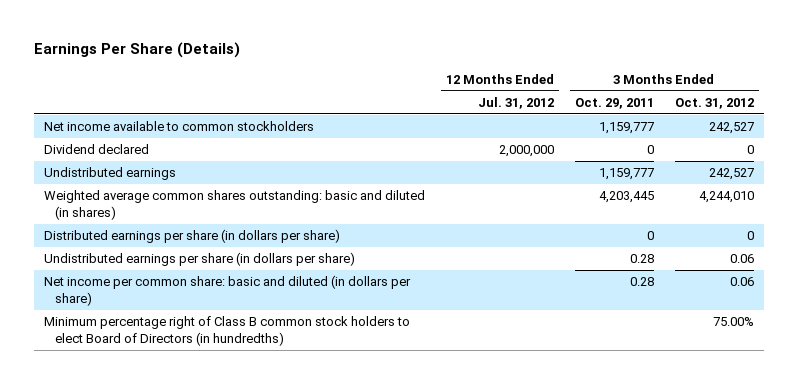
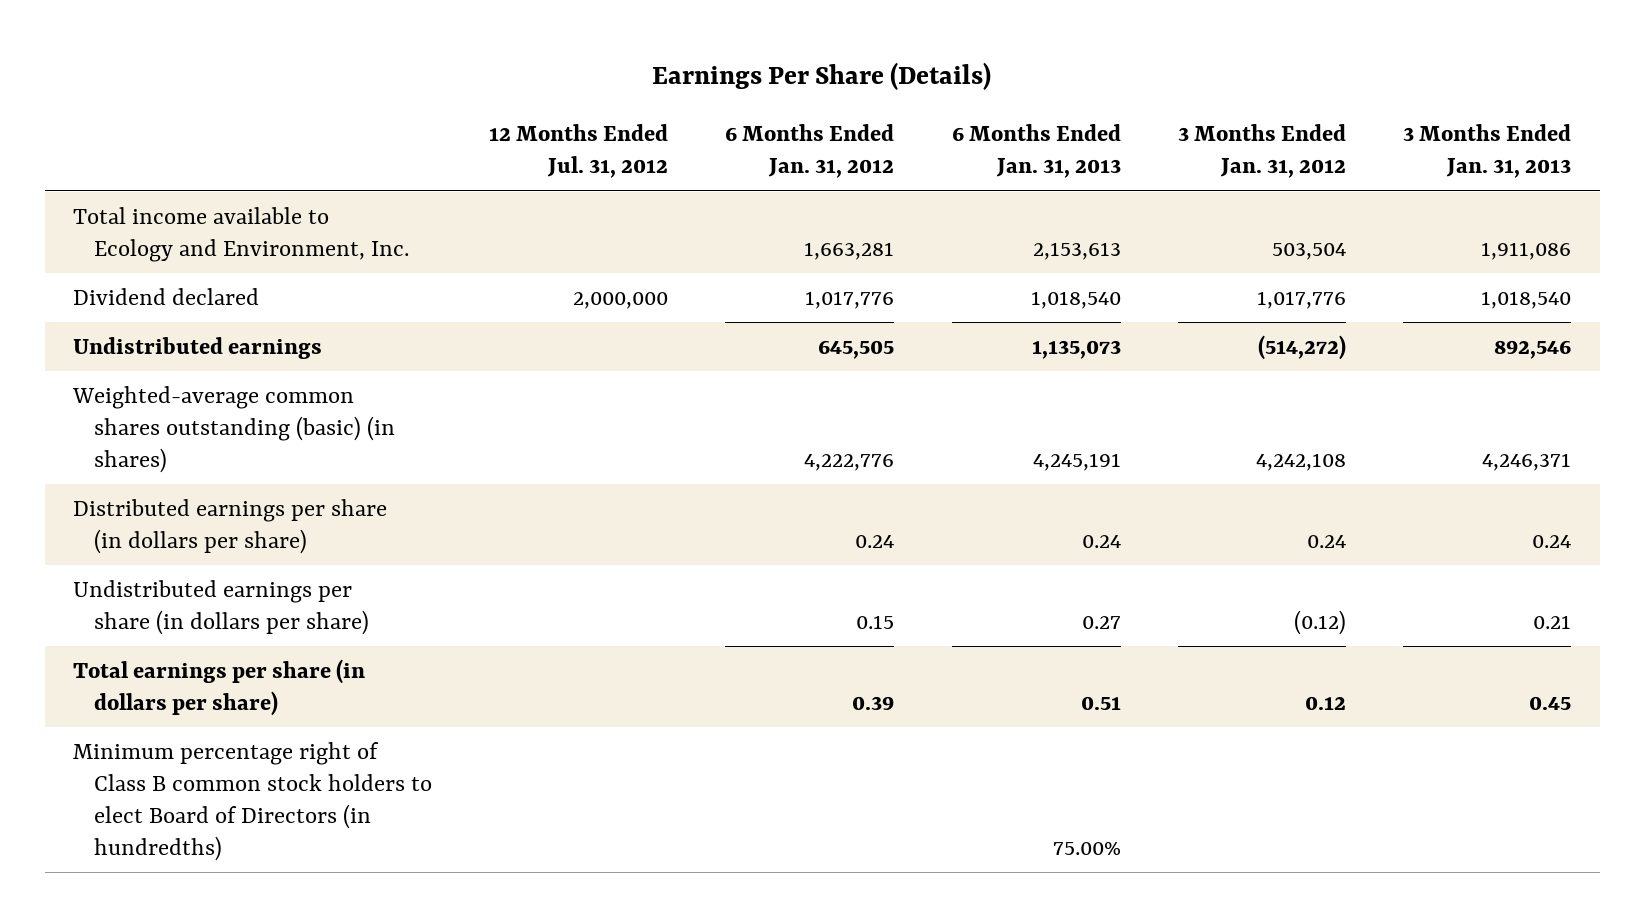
- | 12 Months Ended Jul. 31, 2012 | 3 Months Ended Oct. 29, 2011 | 3 Months Ended Oct. 31, 2012
+ | 12 Months Ended Jul. 31, 2012 | 6 Months Ended Jan. 31, 2012 | 6 Months Ended Jan. 31, 2013 | 3 Months Ended Jan. 31, 2012 | 3 Months Ended Jan. 31, 2013
- Net income available to common stockholders | | 1,159,777 | 242,527
+ Total income available to Ecology and Environment, Inc. | | 1,663,281 | 2,153,613 | 503,504 | 1,911,086
- Weighted average common shares outstanding: basic and diluted (in shares) | | 4,203,445 | 4,244,010
+ Weighted-average common shares outstanding (basic) (in shares) | | 4,222,776 | 4,245,191 | 4,242,108 | 4,246,371
- Net income per common share: basic and diluted (in dollars per share) | | 0.28 | 0.06
+ Total earnings per share (in dollars per share) | | 0.39 | 0.51 | 0.12 | 0.45

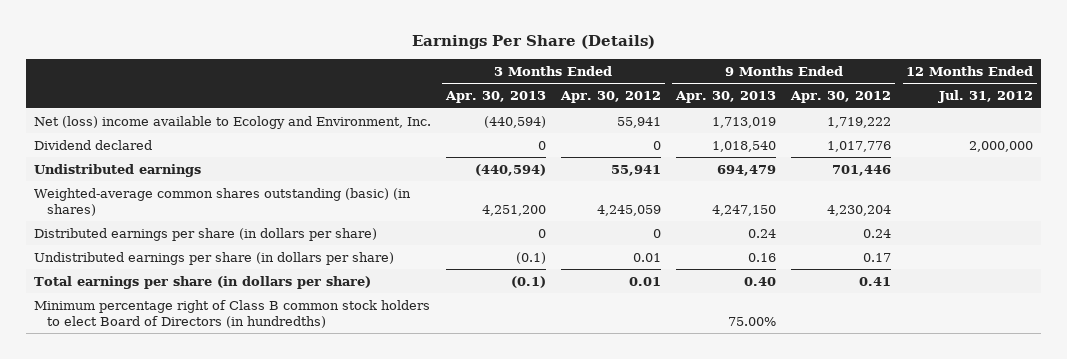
- | 12 Months Ended Jul. 31, 2012 | 6 Months Ended Jan. 31, 2012 | 6 Months Ended Jan. 31, 2013 | 3 Months Ended Jan. 31, 2012 | 3 Months Ended Jan. 31, 2013
+ | 3 Months Ended Apr. 30, 2013 | 3 Months Ended Apr. 30, 2012 | 9 Months Ended Apr. 30, 2013 | 9 Months Ended Apr. 30, 2012 | 12 Months Ended Jul. 31, 2012
- Total income available to Ecology and Environment, Inc. | | 1,663,281 | 2,153,613 | 503,504 | 1,911,086
+ Net (loss) income available to Ecology and Environment, Inc. | (440,594) | 55,941 | 1,713,019 | 1,719,222 |

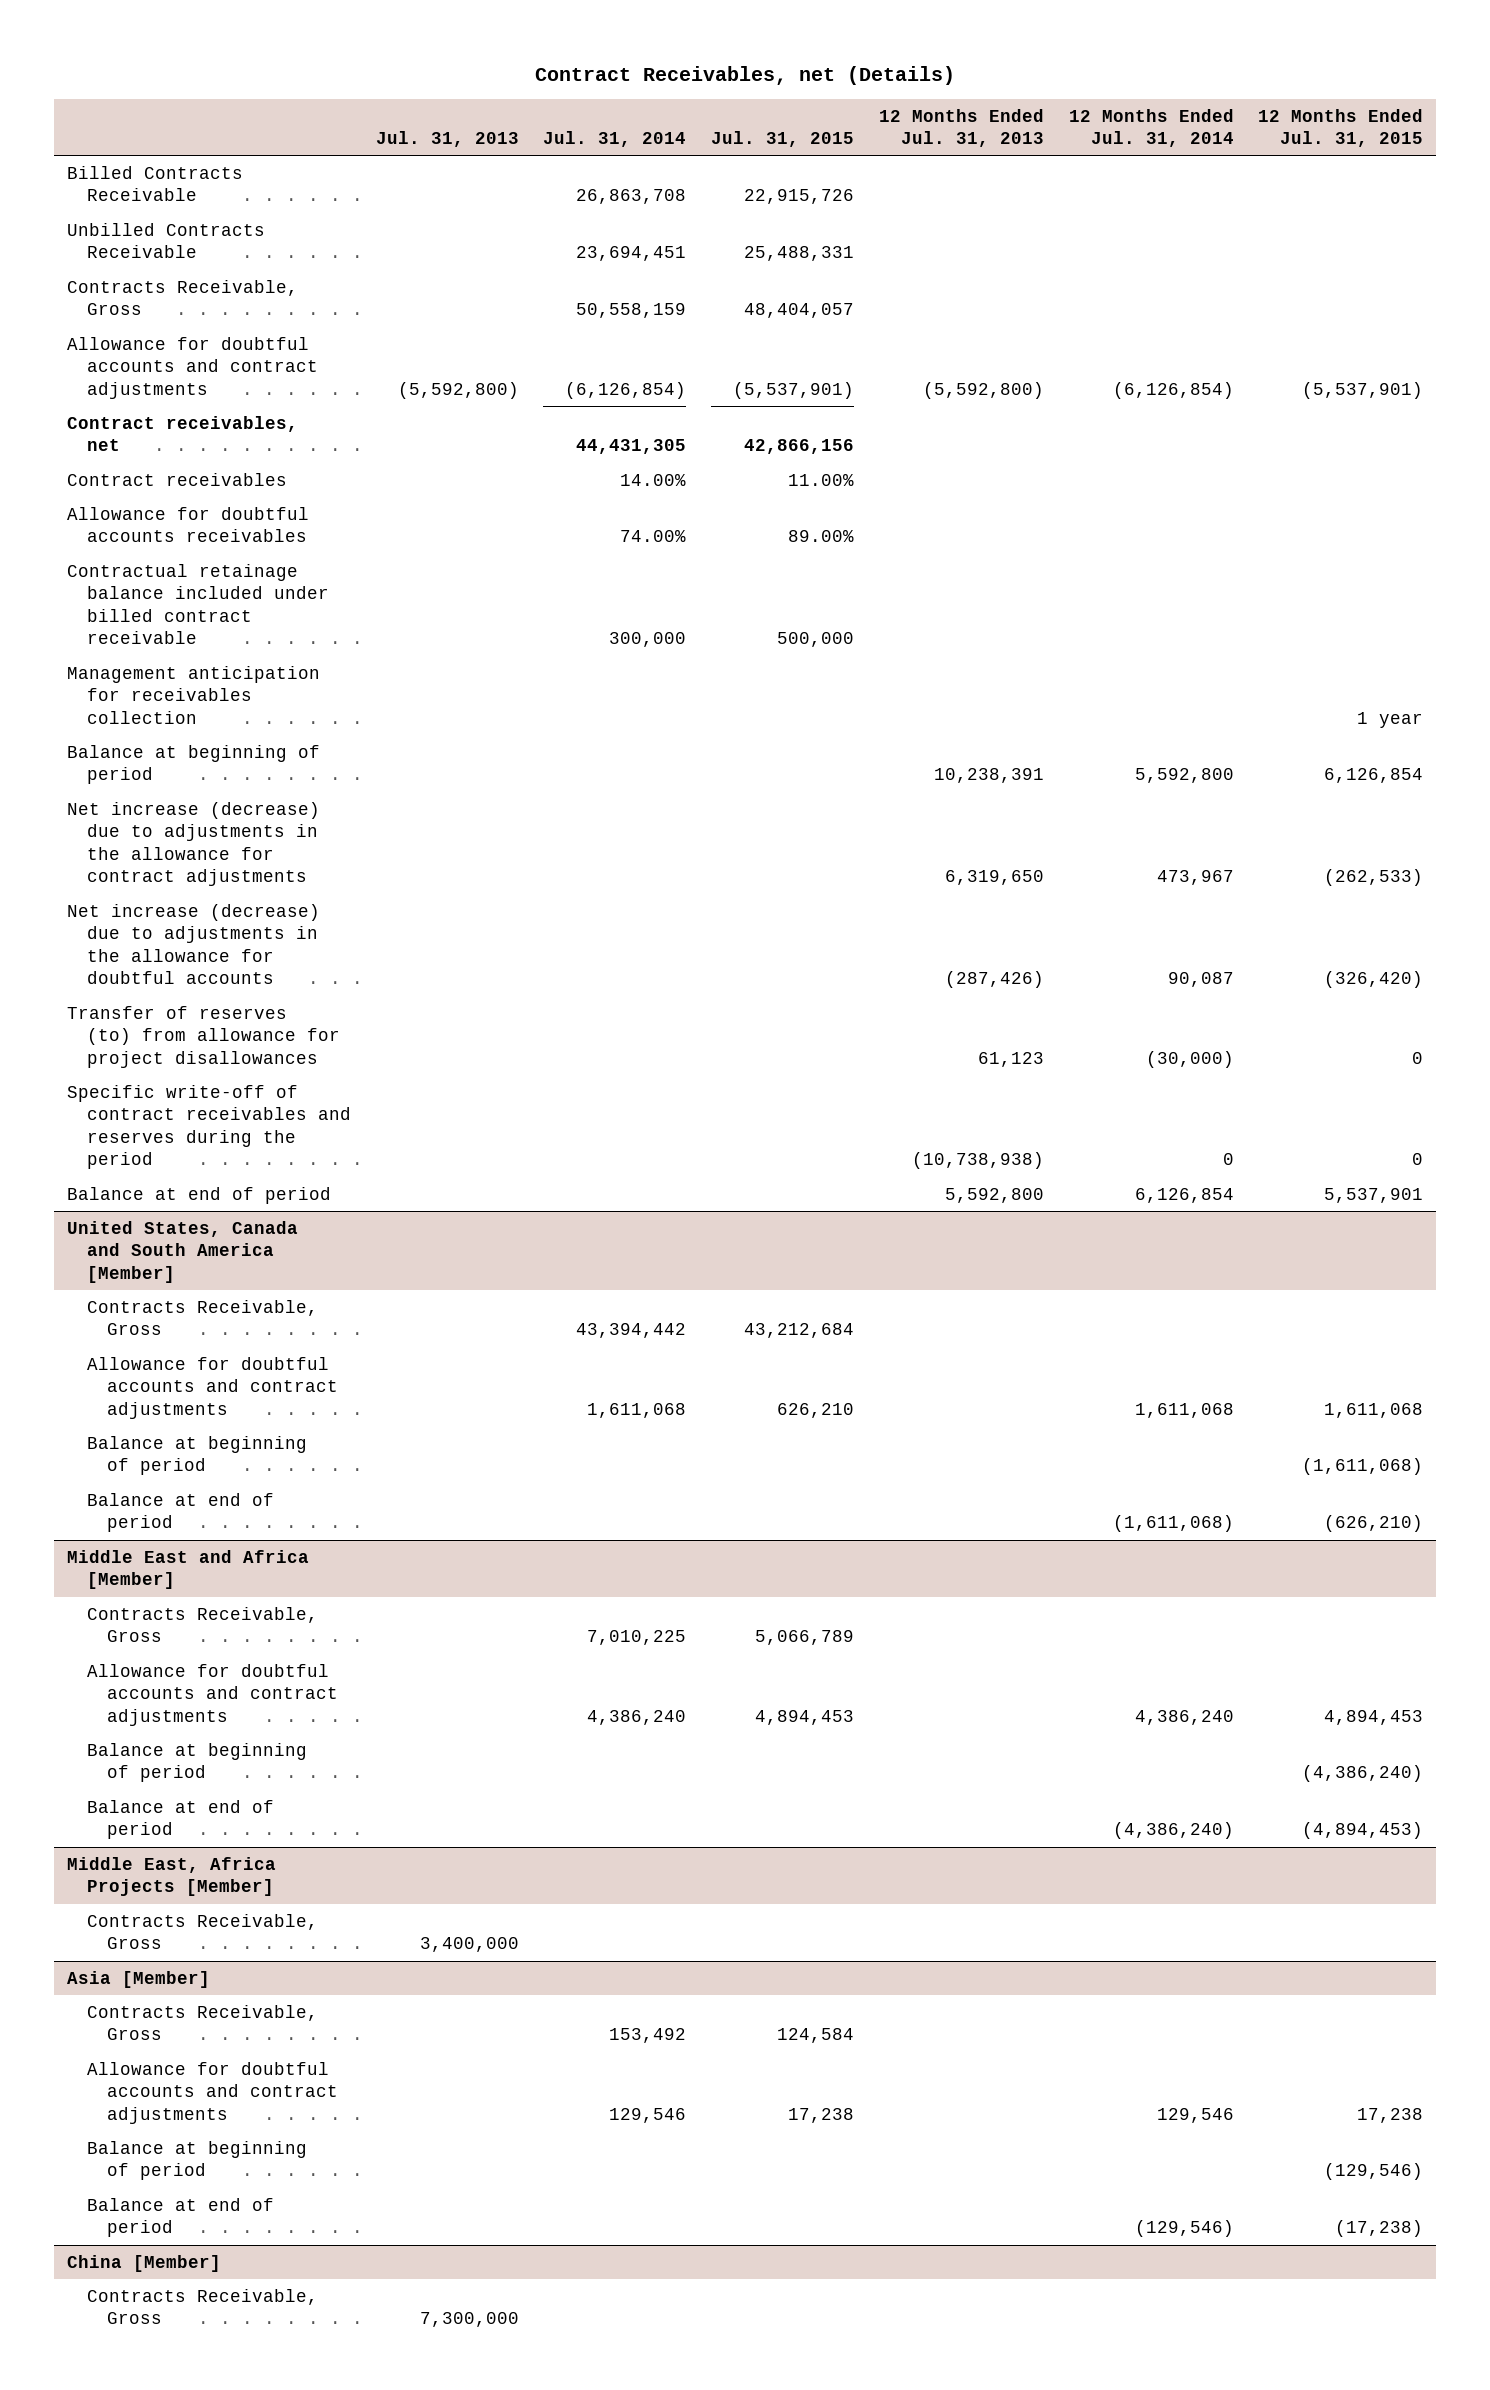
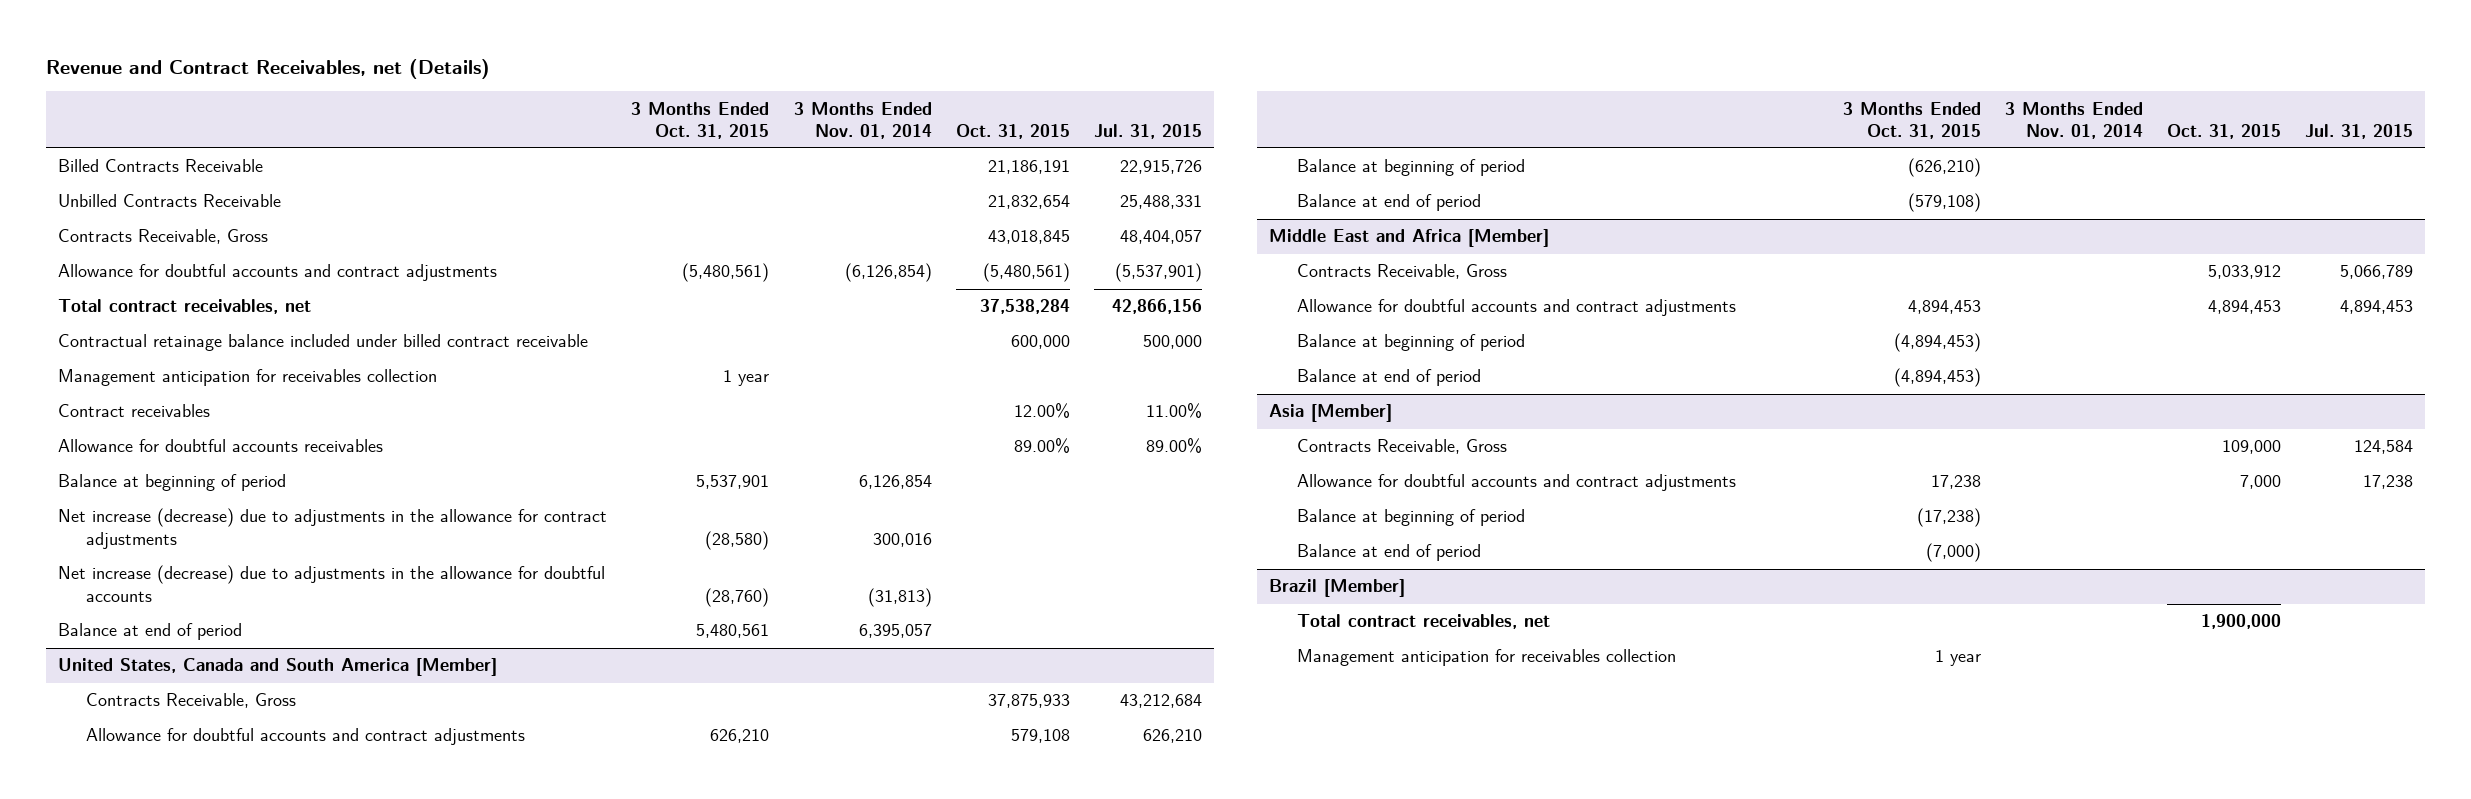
- Contract Receivables, net (Details)
+ Revenue and Contract Receivables, net (Details)
- | Jul. 31, 2013 | Jul. 31, 2014 | Jul. 31, 2015 | 12 Months Ended Jul. 31, 2013 | 12 Months Ended Jul. 31, 2014 | 12 Months Ended Jul. 31, 2015
+ | 3 Months Ended Oct. 31, 2015 | 3 Months Ended Nov. 01, 2014 | Oct. 31, 2015 | Jul. 31, 2015
- Contract receivables, net | | 44,431,305 | 42,866,156 | | |
+ Total contract receivables, net | | | 37,538,284 | 42,866,156
moved down: Contract receivables | | | 12.00% | 11.00%
moved down: Allowance for doubtful accounts receivables | | | 89.00% | 89.00%
- Transfer of reserves (to) from allowance for project disallowances | | | | 61,123 | (30,000) | 0
- Specific write-off of contract receivables and reserves during the period | | | | (10,738,938) | 0 | 0
- Middle East, Africa Projects [Member]
- Contracts Receivable, Gross | 3,400,000 | | | | |
- China [Member]
- Contracts Receivable, Gross | 7,300,000 | | | | |
+ Brazil [Member]
+ Total contract receivables, net | | | 1,900,000 |
+ Management anticipation for receivables collection | 1 year | | |

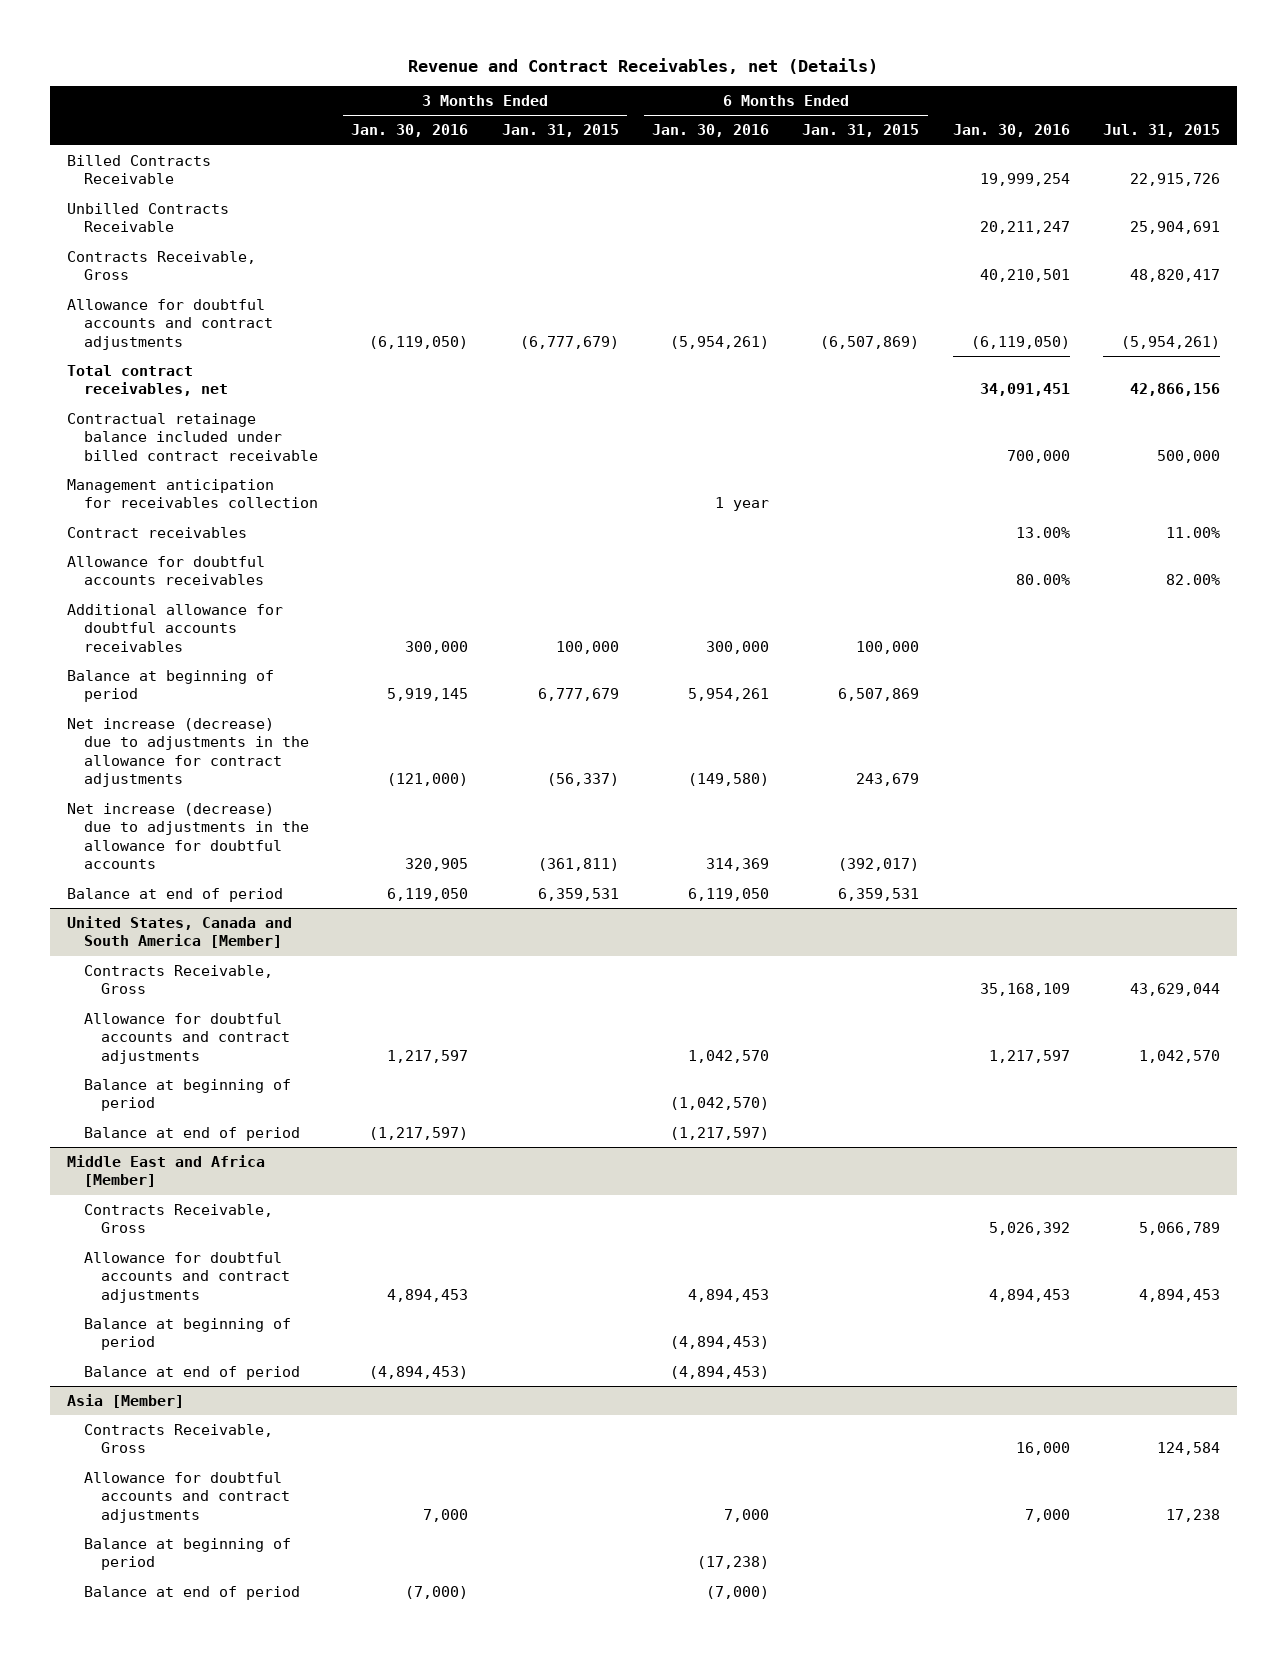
- | 3 Months Ended Oct. 31, 2015 | 3 Months Ended Nov. 01, 2014 | Oct. 31, 2015 | Jul. 31, 2015
+ | 3 Months Ended Jan. 30, 2016 | 3 Months Ended Jan. 31, 2015 | 6 Months Ended Jan. 30, 2016 | 6 Months Ended Jan. 31, 2015 | Jan. 30, 2016 | Jul. 31, 2015
- Unbilled Contracts Receivable | | | 21,832,654 | 25,488,331
- Contracts Receivable, Gross | | | 43,018,845 | 48,404,057
- Allowance for doubtful accounts and contract adjustments | (5,480,561) | (6,126,854) | (5,480,561) | (5,537,901)
+ Unbilled Contracts Receivable | | | | | 20,211,247 | 25,904,691
+ Contracts Receivable, Gross | | | | | 40,210,501 | 48,820,417
+ Allowance for doubtful accounts and contract adjustments | (6,119,050) | (6,777,679) | (5,954,261) | (6,507,869) | (6,119,050) | (5,954,261)
- Allowance for doubtful accounts receivables | | | 89.00% | 89.00%
+ Allowance for doubtful accounts receivables | | | | | 80.00% | 82.00%
+ Additional allowance for doubtful accounts receivables | 300,000 | 100,000 | 300,000 | 100,000 | |
@ United States, Canada and South America [Member]
- Contracts Receivable, Gross | | | 37,875,933 | 43,212,684
- Allowance for doubtful accounts and contract adjustments | 626,210 | | 579,108 | 626,210
+ Contracts Receivable, Gross | | | | | 35,168,109 | 43,629,044
+ Allowance for doubtful accounts and contract adjustments | 1,217,597 | | 1,042,570 | | 1,217,597 | 1,042,570
- Brazil [Member]
- Total contract receivables, net | | | 1,900,000 |
- Management anticipation for receivables collection | 1 year | | |

